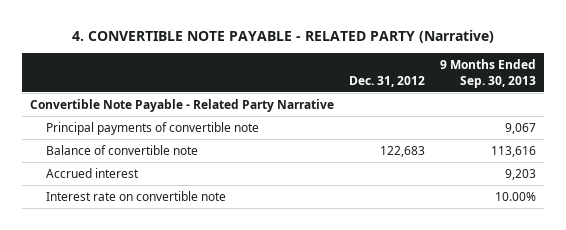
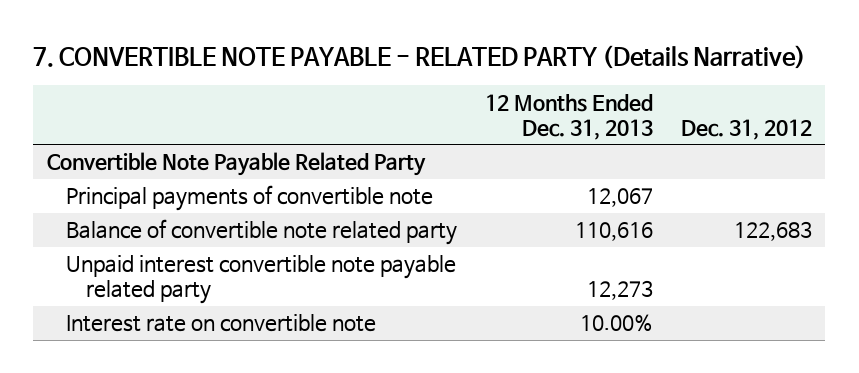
- 4. CONVERTIBLE NOTE PAYABLE - RELATED PARTY (Narrative)
+ 7. CONVERTIBLE NOTE PAYABLE - RELATED PARTY (Details Narrative)
- | Dec. 31, 2012 | 9 Months Ended Sep. 30, 2013
+ | 12 Months Ended Dec. 31, 2013 | Dec. 31, 2012
- Convertible Note Payable - Related Party Narrative
+ Convertible Note Payable Related Party
- Balance of convertible note | 122,683 | 113,616
- Accrued interest | | 9,203
+ Balance of convertible note related party | 110,616 | 122,683
+ Unpaid interest convertible note payable related party | 12,273 |

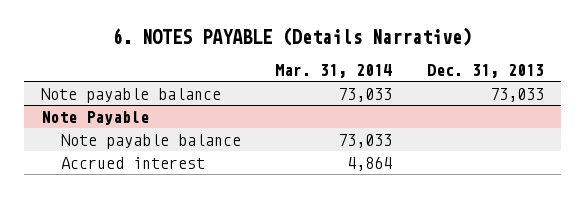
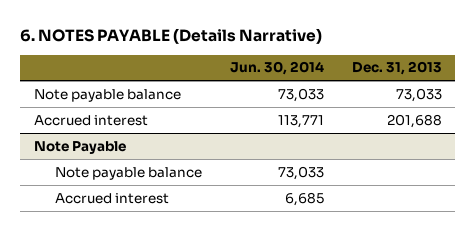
- | Mar. 31, 2014 | Dec. 31, 2013
+ | Jun. 30, 2014 | Dec. 31, 2013
+ Accrued interest | 113,771 | 201,688

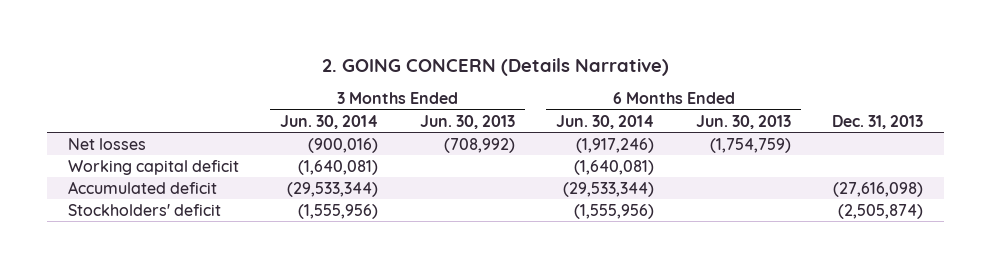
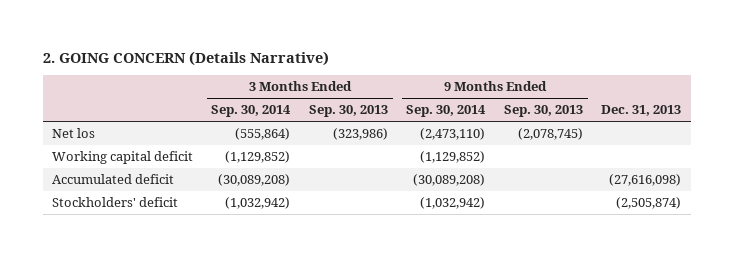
- | 3 Months Ended Jun. 30, 2014 | 3 Months Ended Jun. 30, 2013 | 6 Months Ended Jun. 30, 2014 | 6 Months Ended Jun. 30, 2013 | Dec. 31, 2013
+ | 3 Months Ended Sep. 30, 2014 | 3 Months Ended Sep. 30, 2013 | 9 Months Ended Sep. 30, 2014 | 9 Months Ended Sep. 30, 2013 | Dec. 31, 2013
- Net losses | (900,016) | (708,992) | (1,917,246) | (1,754,759) |
+ Net los | (555,864) | (323,986) | (2,473,110) | (2,078,745) |

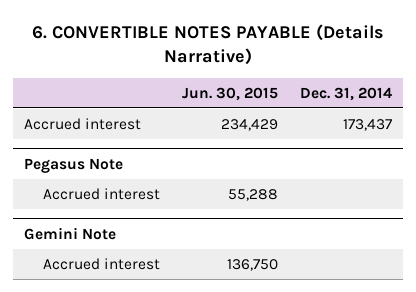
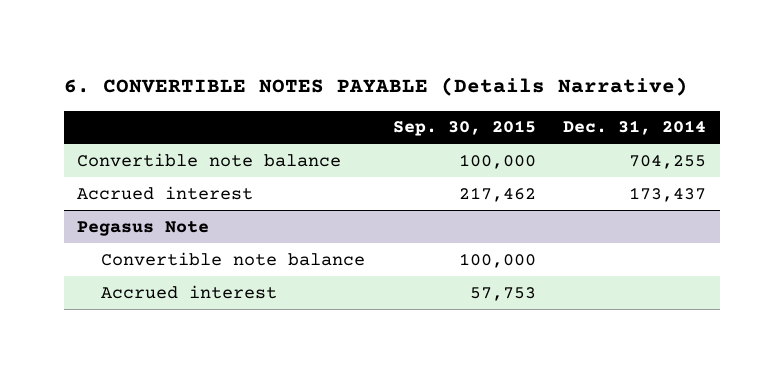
- | Jun. 30, 2015 | Dec. 31, 2014
+ | Sep. 30, 2015 | Dec. 31, 2014
+ Convertible note balance | 100,000 | 704,255
@ Pegasus Note
+ Convertible note balance | 100,000 |
- Gemini Note
- Accrued interest | 136,750 |

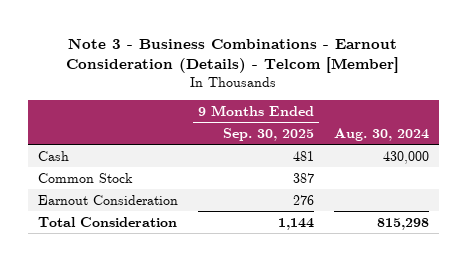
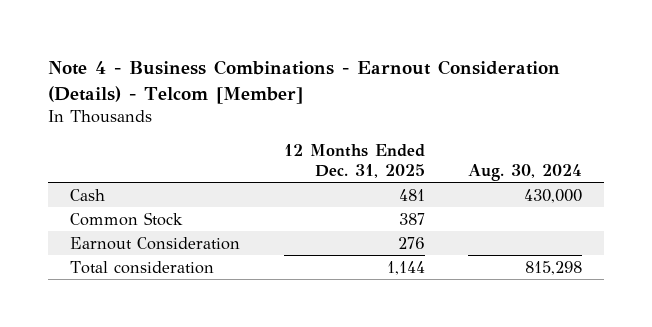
- Note 3 - Business Combinations - Earnout Consideration (Details) - Telcom [Member]
+ Note 4 - Business Combinations - Earnout Consideration (Details) - Telcom [Member]
- | 9 Months Ended Sep. 30, 2025 | Aug. 30, 2024
+ | 12 Months Ended Dec. 31, 2025 | Aug. 30, 2024
- Total Consideration | 1,144 | 815,298
+ Total consideration | 1,144 | 815,298

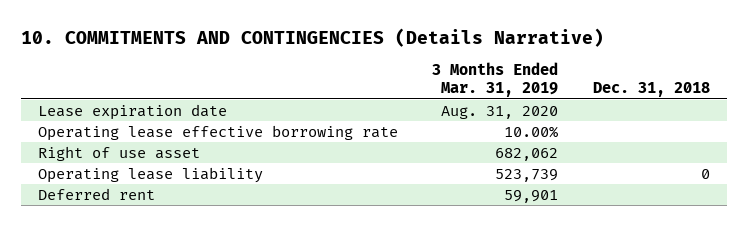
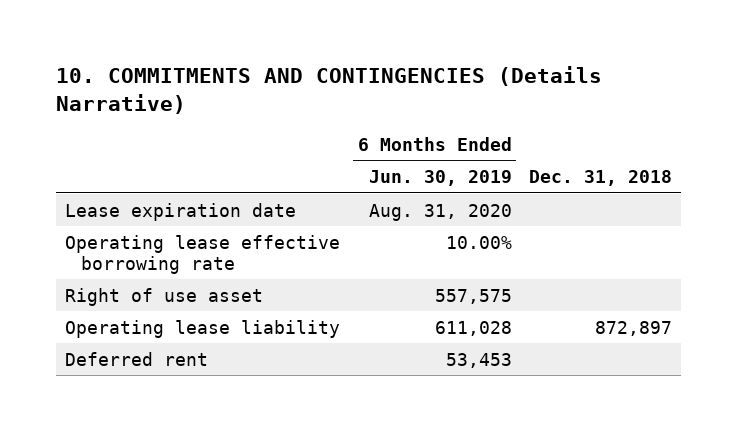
- | 3 Months Ended Mar. 31, 2019 | Dec. 31, 2018
+ | 6 Months Ended Jun. 30, 2019 | Dec. 31, 2018
- Operating lease liability | 523,739 | 0
+ Operating lease liability | 611,028 | 872,897

